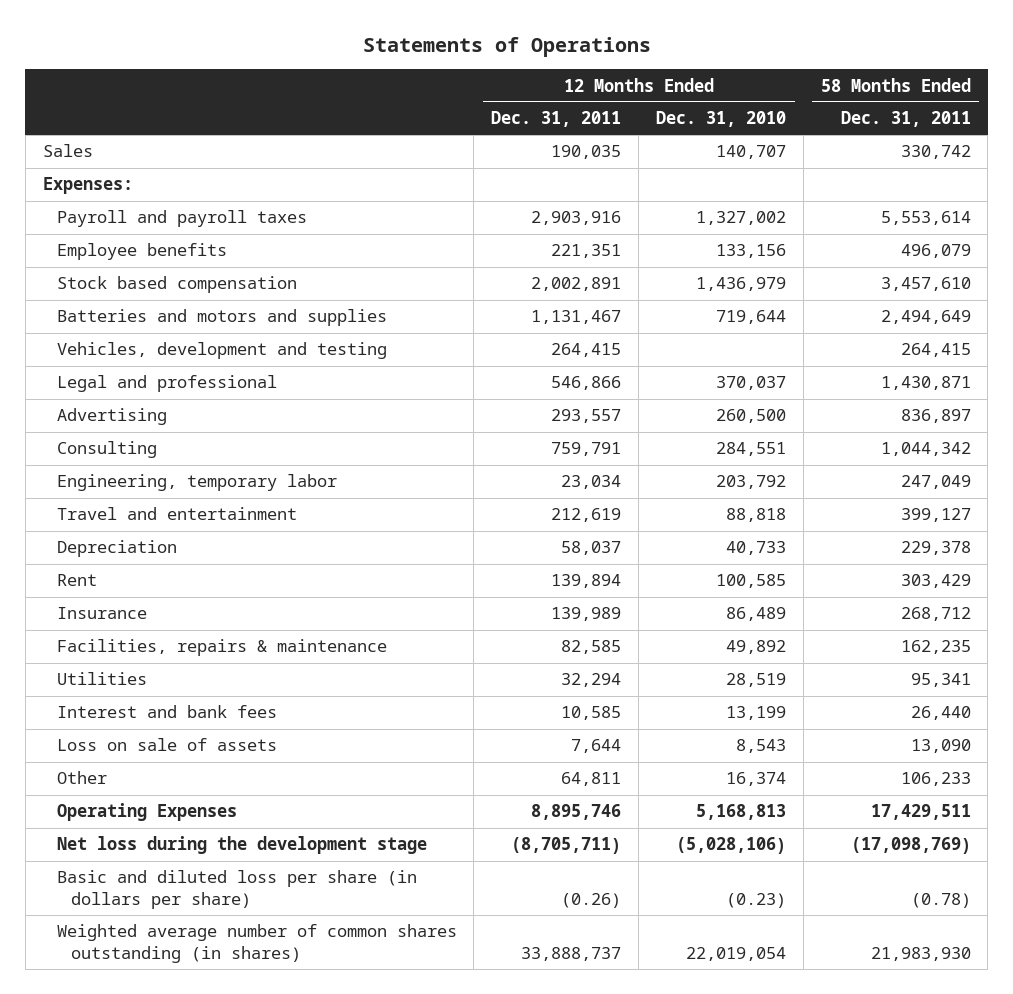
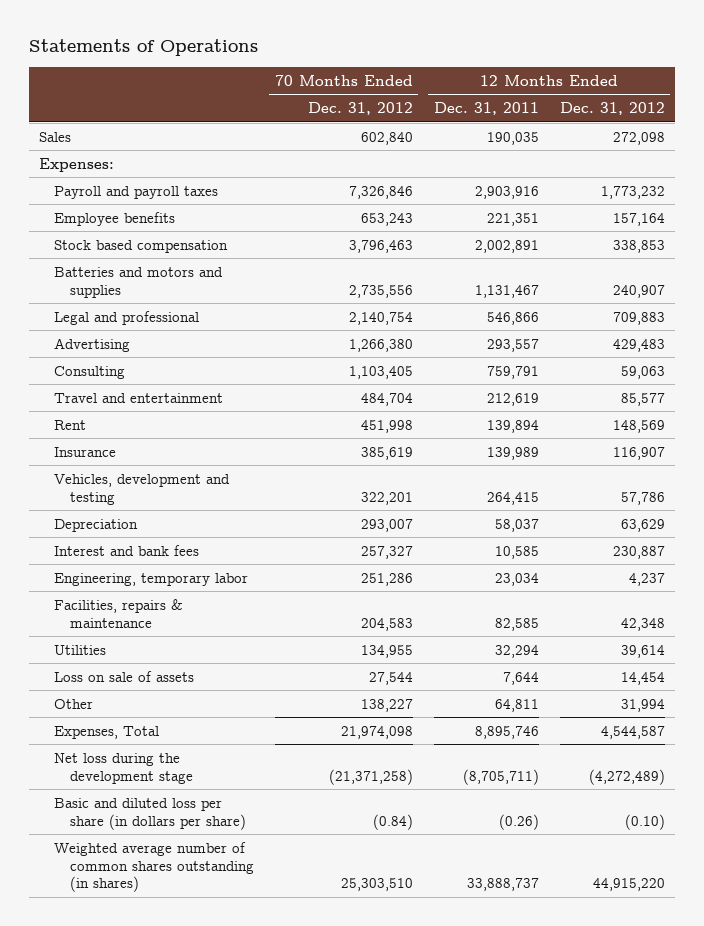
- | 12 Months Ended Dec. 31, 2011 | 12 Months Ended Dec. 31, 2010 | 58 Months Ended Dec. 31, 2011
+ | 70 Months Ended Dec. 31, 2012 | 12 Months Ended Dec. 31, 2011 | 12 Months Ended Dec. 31, 2012
moved down: Vehicles, development and testing | 322,201 | 264,415 | 57,786
moved down: Depreciation | 293,007 | 58,037 | 63,629
moved up: Interest and bank fees | 257,327 | 10,585 | 230,887
moved down: Engineering, temporary labor | 251,286 | 23,034 | 4,237
- Operating Expenses | 8,895,746 | 5,168,813 | 17,429,511
+ Expenses, Total | 21,974,098 | 8,895,746 | 4,544,587

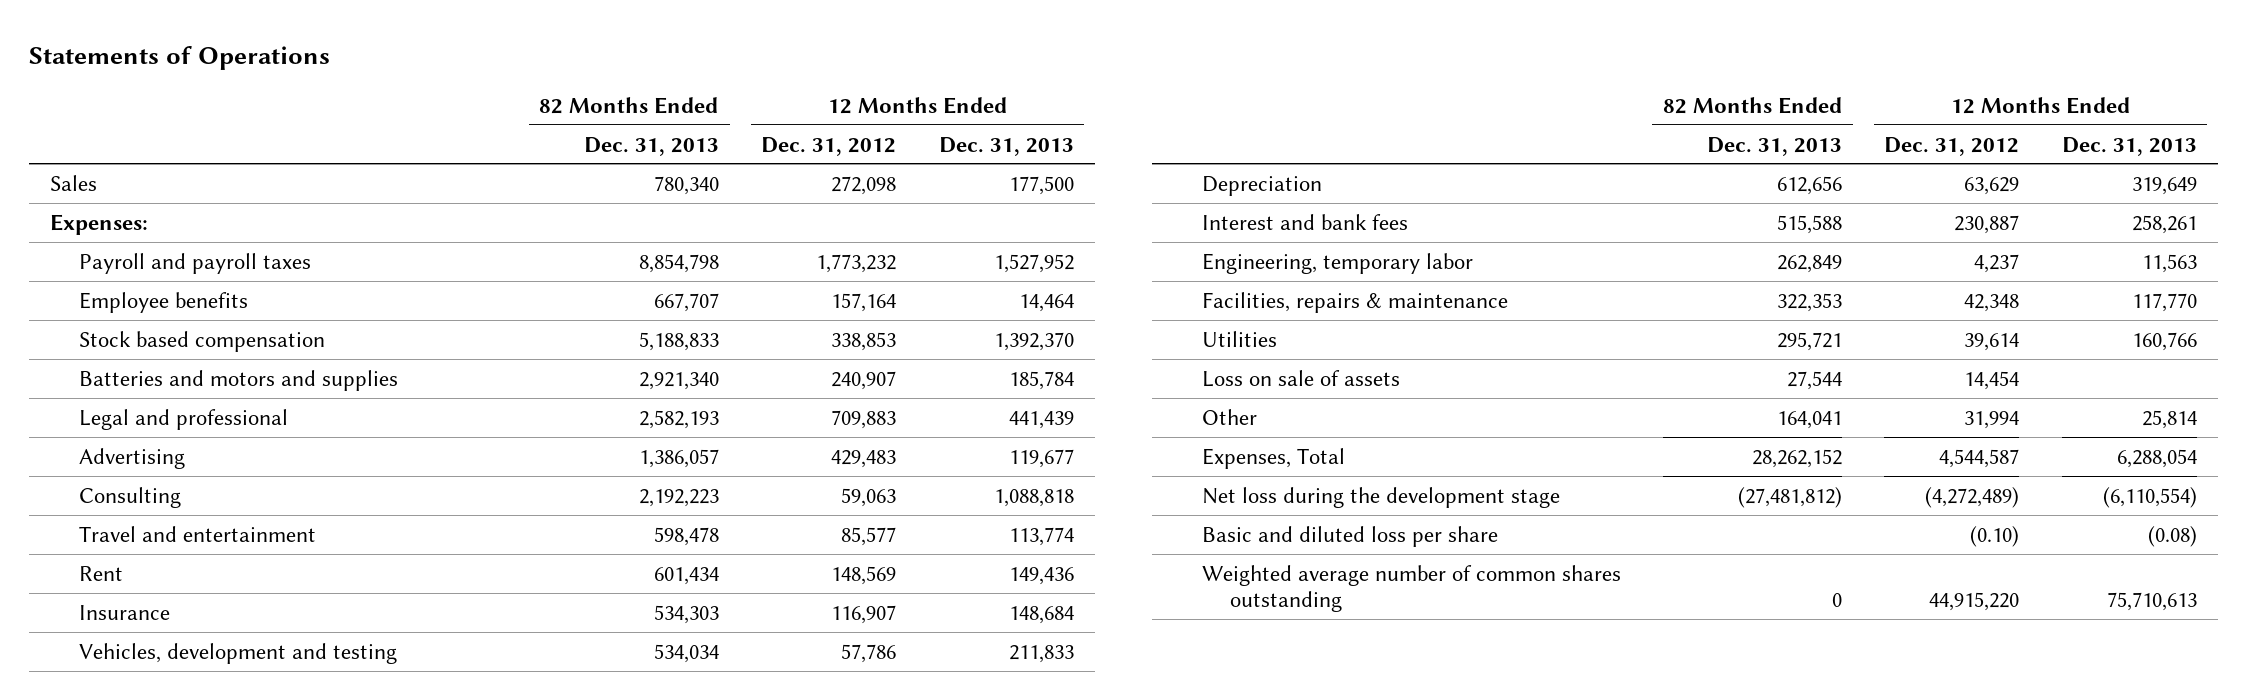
- | 70 Months Ended Dec. 31, 2012 | 12 Months Ended Dec. 31, 2011 | 12 Months Ended Dec. 31, 2012
+ | 82 Months Ended Dec. 31, 2013 | 12 Months Ended Dec. 31, 2012 | 12 Months Ended Dec. 31, 2013
- Basic and diluted loss per share (in dollars per share) | (0.84) | (0.26) | (0.10)
- Weighted average number of common shares outstanding (in shares) | 25,303,510 | 33,888,737 | 44,915,220
+ Basic and diluted loss per share | | (0.10) | (0.08)
+ Weighted average number of common shares outstanding | 0 | 44,915,220 | 75,710,613

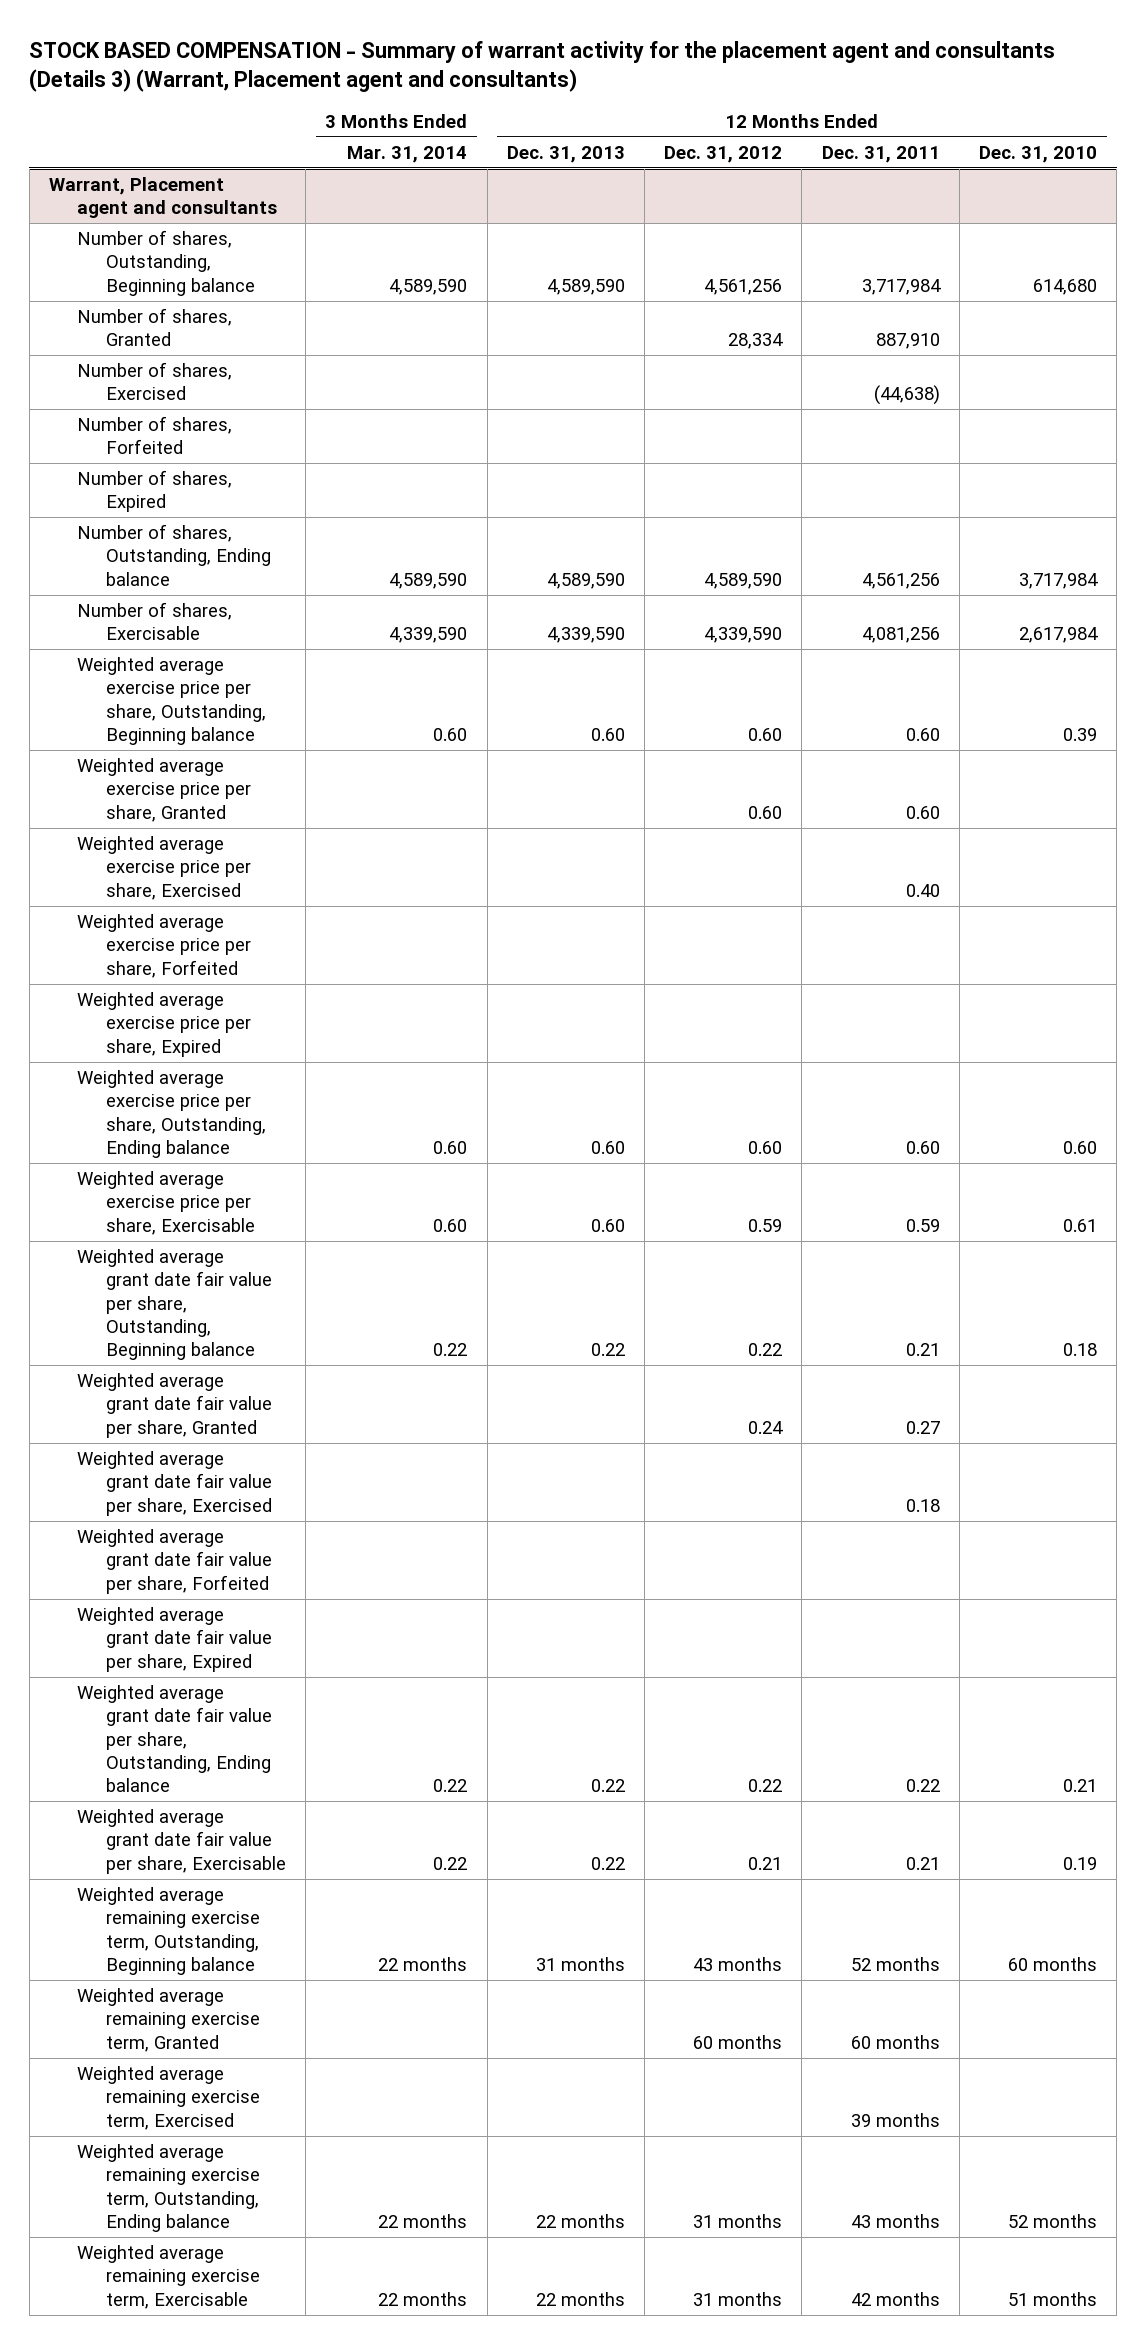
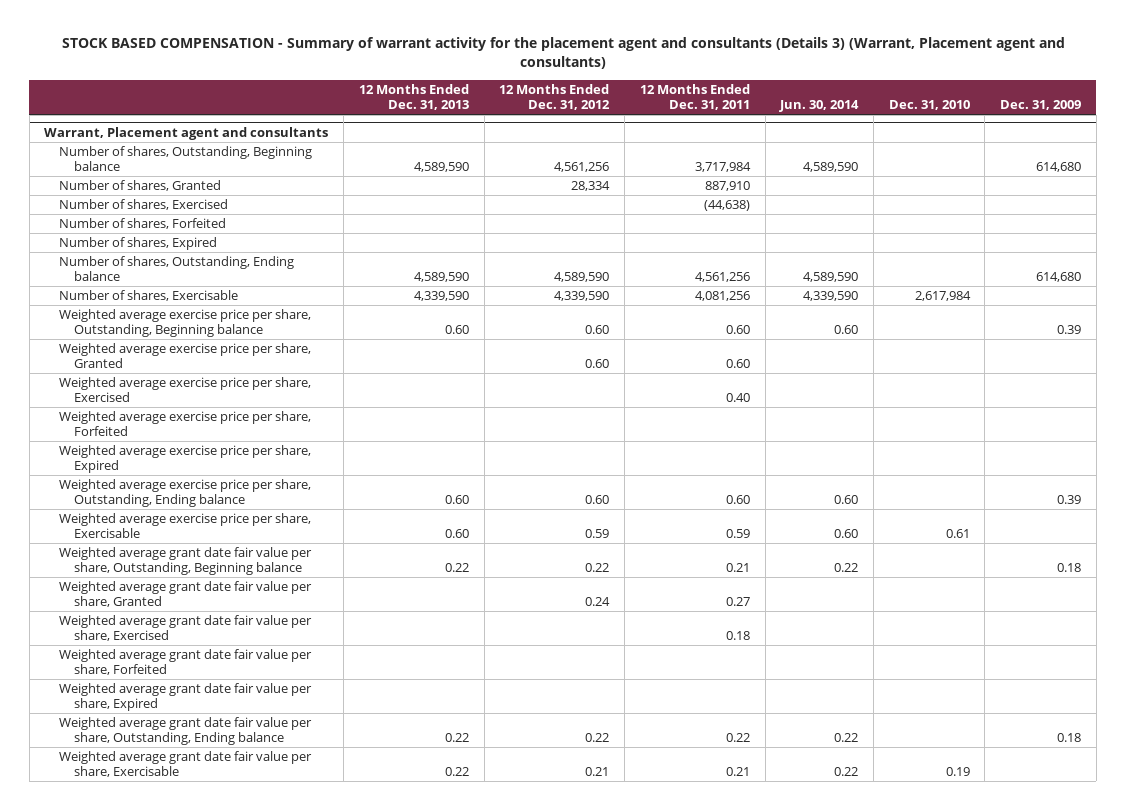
- | 3 Months Ended Mar. 31, 2014 | 12 Months Ended Dec. 31, 2013 | 12 Months Ended Dec. 31, 2012 | 12 Months Ended Dec. 31, 2011 | 12 Months Ended Dec. 31, 2010
+ | 12 Months Ended Dec. 31, 2013 | 12 Months Ended Dec. 31, 2012 | 12 Months Ended Dec. 31, 2011 | Jun. 30, 2014 | Dec. 31, 2010 | Dec. 31, 2009
@ Warrant, Placement agent and consultants
- Weighted average remaining exercise term, Outstanding, Beginning balance | 22 months | 31 months | 43 months | 52 months | 60 months
- Weighted average remaining exercise term, Granted | | | 60 months | 60 months |
- Weighted average remaining exercise term, Exercised | | | | 39 months |
- Weighted average remaining exercise term, Outstanding, Ending balance | 22 months | 22 months | 31 months | 43 months | 52 months
- Weighted average remaining exercise term, Exercisable | 22 months | 22 months | 31 months | 42 months | 51 months

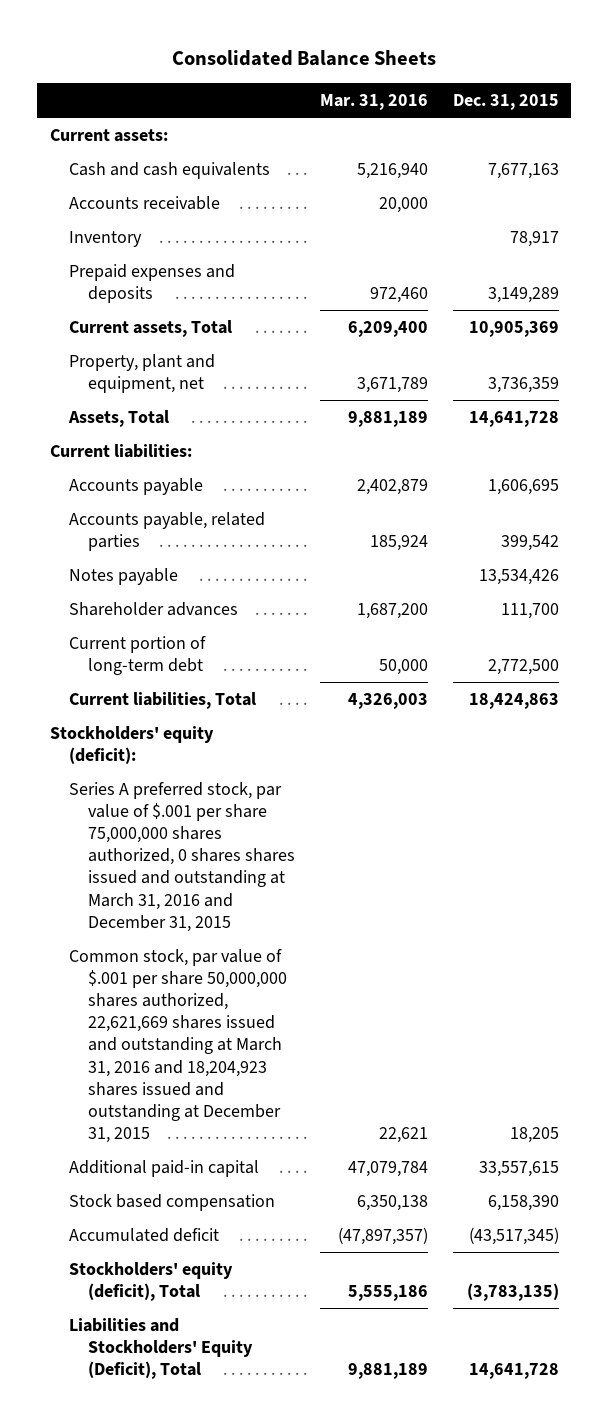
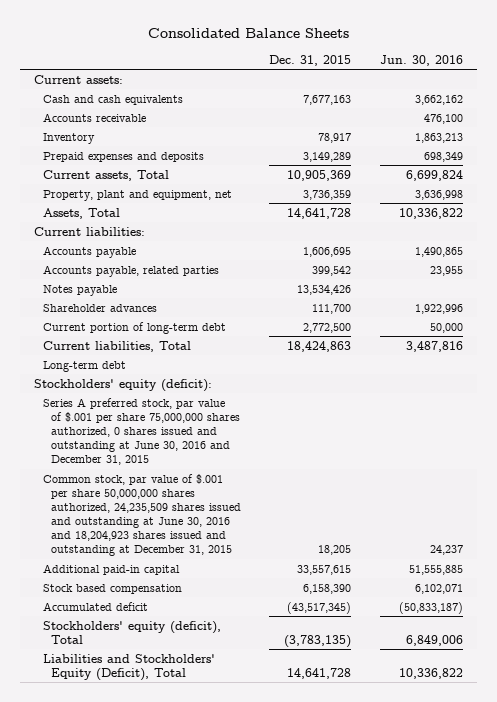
- | Mar. 31, 2016 | Dec. 31, 2015
+ | Dec. 31, 2015 | Jun. 30, 2016
+ Long-term debt
- Series A preferred stock, par value of $.001 per share 75,000,000 shares authorized, 0 shares shares issued and outstanding at March 31, 2016 and December 31, 2015
- Common stock, par value of $.001 per share 50,000,000 shares authorized, 22,621,669 shares issued and outstanding at March 31, 2016 and 18,204,923 shares issued and outstanding at December 31, 2015 | 22,621 | 18,205
+ Series A preferred stock, par value of $.001 per share 75,000,000 shares authorized, 0 shares issued and outstanding at June 30, 2016 and December 31, 2015
+ Common stock, par value of $.001 per share 50,000,000 shares authorized, 24,235,509 shares issued and outstanding at June 30, 2016 and 18,204,923 shares issued and outstanding at December 31, 2015 | 18,205 | 24,237

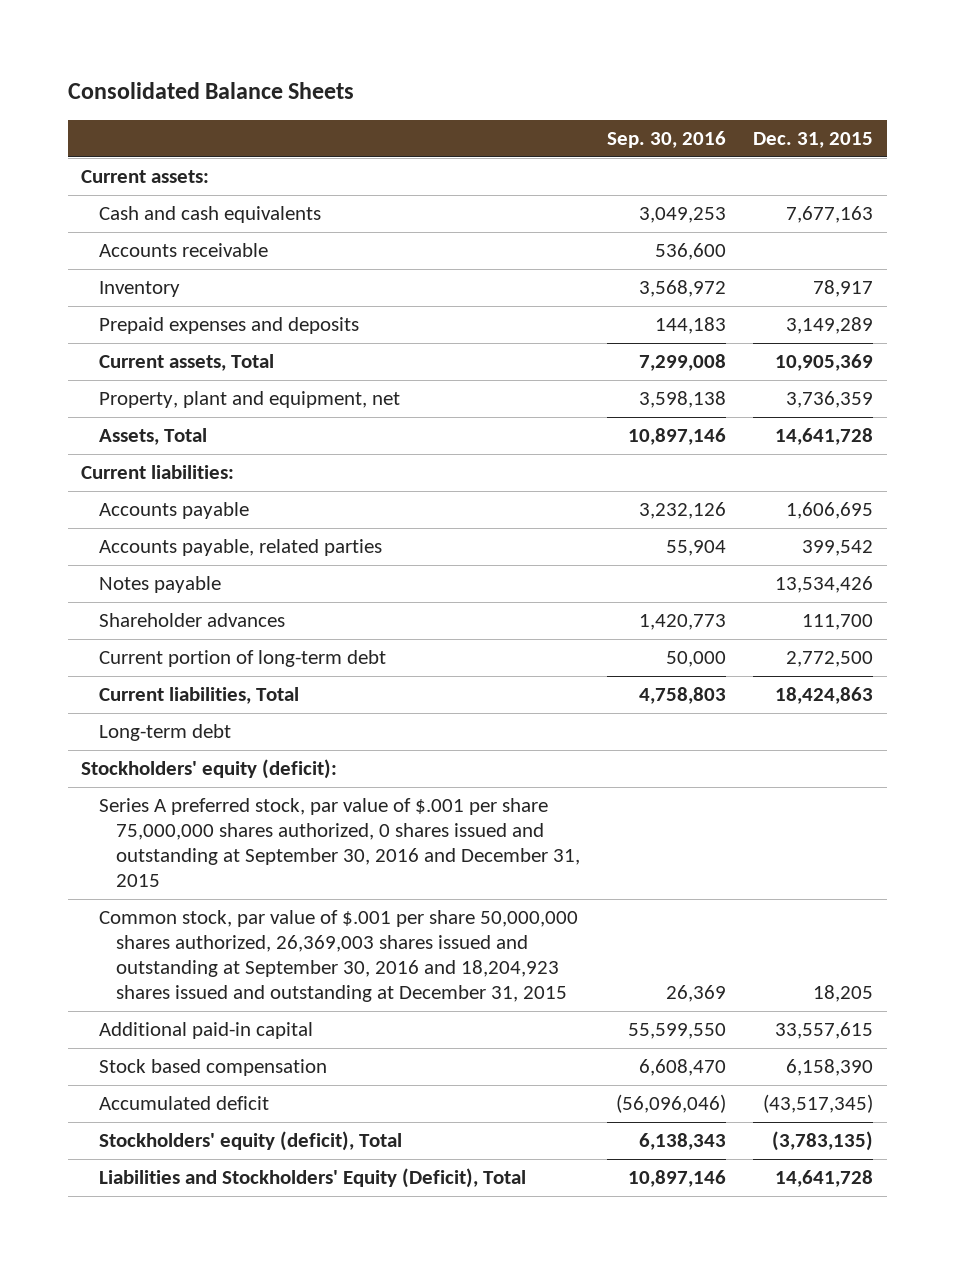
- | Dec. 31, 2015 | Jun. 30, 2016
+ | Sep. 30, 2016 | Dec. 31, 2015
- Series A preferred stock, par value of $.001 per share 75,000,000 shares authorized, 0 shares issued and outstanding at June 30, 2016 and December 31, 2015
- Common stock, par value of $.001 per share 50,000,000 shares authorized, 24,235,509 shares issued and outstanding at June 30, 2016 and 18,204,923 shares issued and outstanding at December 31, 2015 | 18,205 | 24,237
+ Series A preferred stock, par value of $.001 per share 75,000,000 shares authorized, 0 shares issued and outstanding at September 30, 2016 and December 31, 2015
+ Common stock, par value of $.001 per share 50,000,000 shares authorized, 26,369,003 shares issued and outstanding at September 30, 2016 and 18,204,923 shares issued and outstanding at December 31, 2015 | 26,369 | 18,205

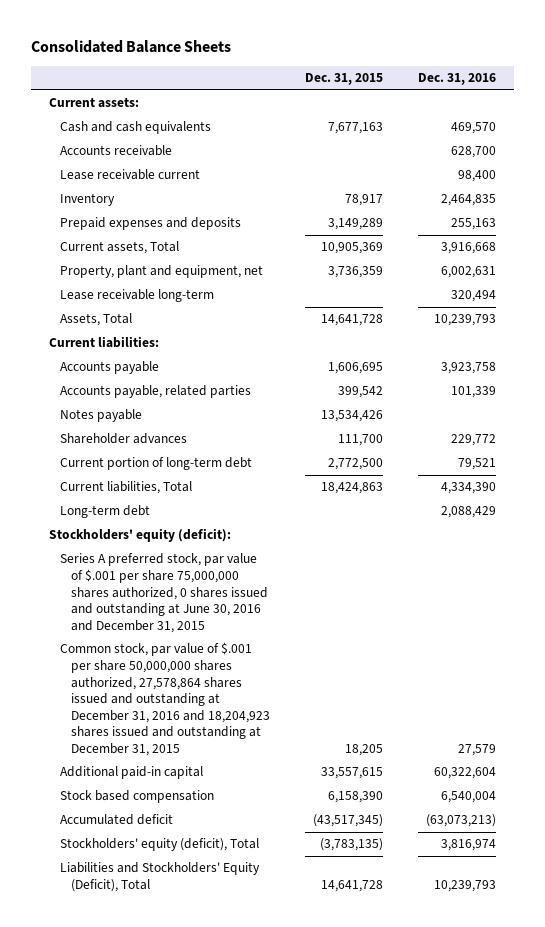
- | Sep. 30, 2016 | Dec. 31, 2015
+ | Dec. 31, 2015 | Dec. 31, 2016
+ Lease receivable current | | 98,400
+ Lease receivable long-term | | 320,494
- Series A preferred stock, par value of $.001 per share 75,000,000 shares authorized, 0 shares issued and outstanding at September 30, 2016 and December 31, 2015
- Common stock, par value of $.001 per share 50,000,000 shares authorized, 26,369,003 shares issued and outstanding at September 30, 2016 and 18,204,923 shares issued and outstanding at December 31, 2015 | 26,369 | 18,205
+ Series A preferred stock, par value of $.001 per share 75,000,000 shares authorized, 0 shares issued and outstanding at June 30, 2016 and December 31, 2015
+ Common stock, par value of $.001 per share 50,000,000 shares authorized, 27,578,864 shares issued and outstanding at December 31, 2016 and 18,204,923 shares issued and outstanding at December 31, 2015 | 18,205 | 27,579

